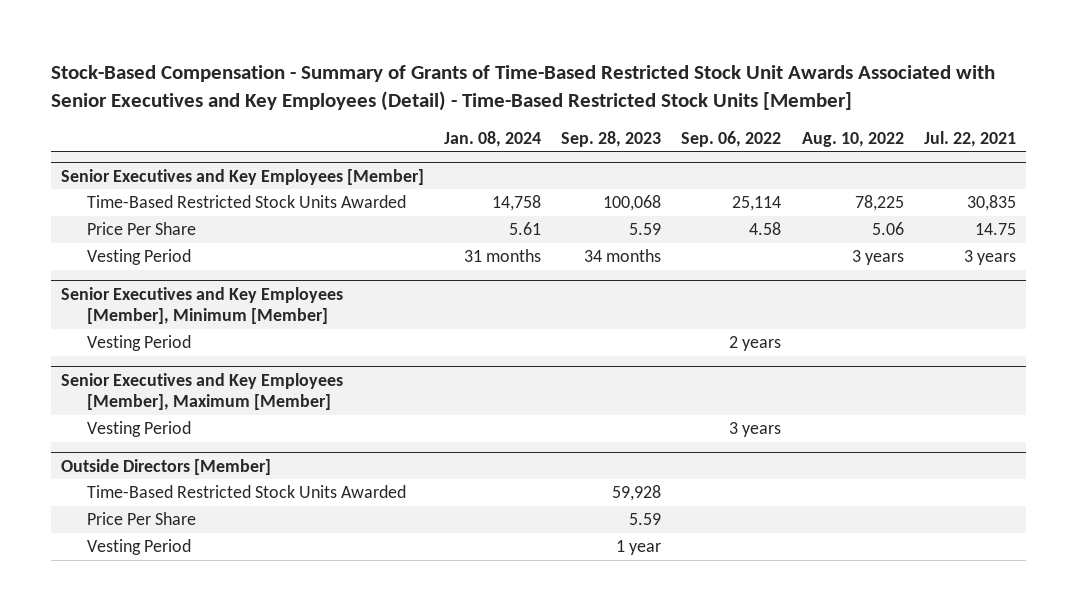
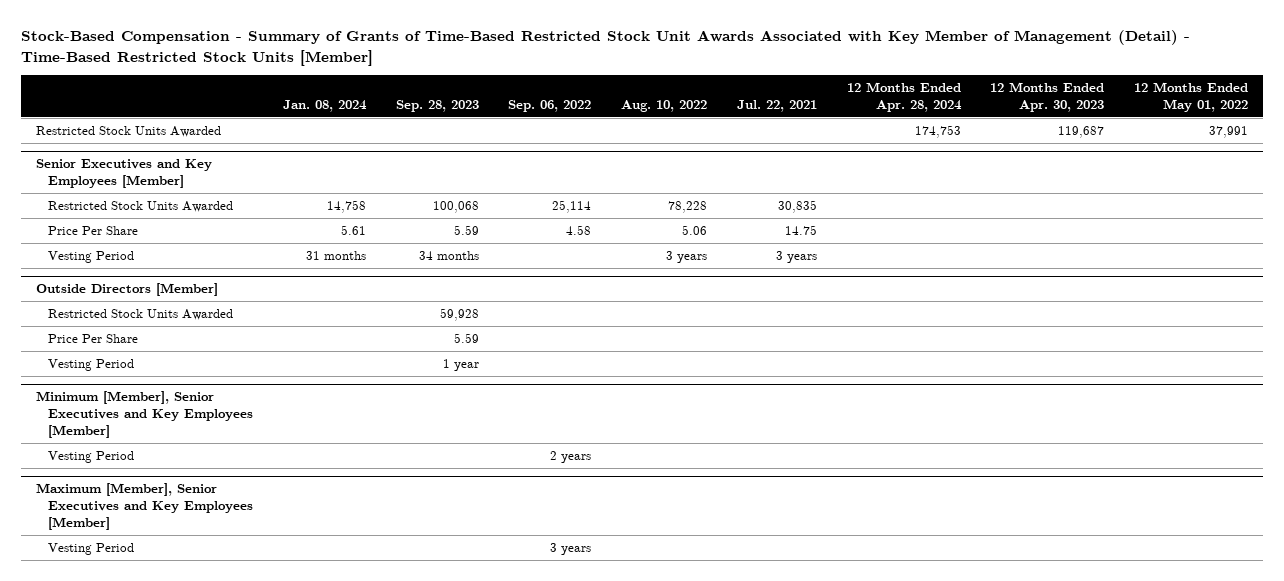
- Stock-Based Compensation - Summary of Grants of Time-Based Restricted Stock Unit Awards Associated with Senior Executives and Key Employees (Detail) - Time-Based Restricted Stock Units [Member]
+ Stock-Based Compensation - Summary of Grants of Time-Based Restricted Stock Unit Awards Associated with Key Member of Management (Detail) - Time-Based Restricted Stock Units [Member]
- | Jan. 08, 2024 | Sep. 28, 2023 | Sep. 06, 2022 | Aug. 10, 2022 | Jul. 22, 2021
+ | Jan. 08, 2024 | Sep. 28, 2023 | Sep. 06, 2022 | Aug. 10, 2022 | Jul. 22, 2021 | 12 Months Ended Apr. 28, 2024 | 12 Months Ended Apr. 30, 2023 | 12 Months Ended May 01, 2022
+ Restricted Stock Units Awarded | | | | | | 174,753 | 119,687 | 37,991
@ Senior Executives and Key Employees [Member]
- Time-Based Restricted Stock Units Awarded | 14,758 | 100,068 | 25,114 | 78,225 | 30,835
+ Restricted Stock Units Awarded | 14,758 | 100,068 | 25,114 | 78,228 | 30,835 | | |
- Senior Executives and Key Employees [Member], Minimum [Member]
- Vesting Period | | | 2 years | |
- Senior Executives and Key Employees [Member], Maximum [Member]
- Vesting Period | | | 3 years | |
@ Outside Directors [Member]
- Time-Based Restricted Stock Units Awarded | | 59,928 | | |
+ Restricted Stock Units Awarded | | 59,928 | | | | | |
+ Minimum [Member], Senior Executives and Key Employees [Member]
+ Vesting Period | | | 2 years | | | | |
+ Maximum [Member], Senior Executives and Key Employees [Member]
+ Vesting Period | | | 3 years | | | | |

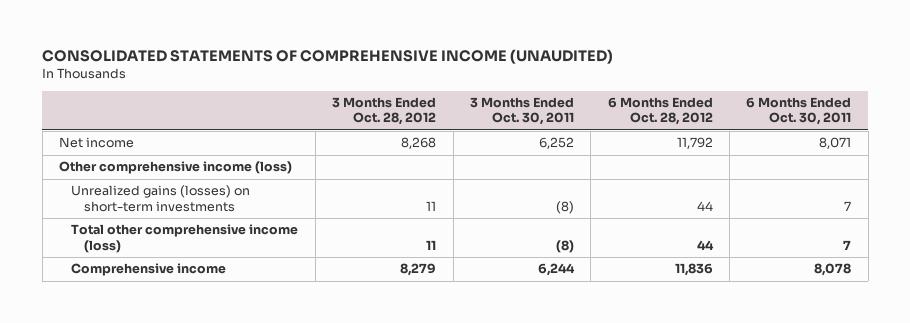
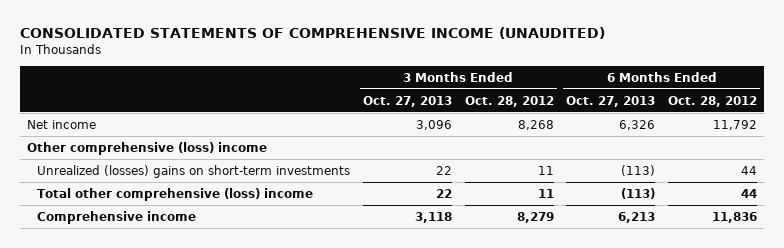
- | 3 Months Ended Oct. 28, 2012 | 3 Months Ended Oct. 30, 2011 | 6 Months Ended Oct. 28, 2012 | 6 Months Ended Oct. 30, 2011
+ | 3 Months Ended Oct. 27, 2013 | 3 Months Ended Oct. 28, 2012 | 6 Months Ended Oct. 27, 2013 | 6 Months Ended Oct. 28, 2012
- Other comprehensive income (loss)
- Unrealized gains (losses) on short-term investments | 11 | (8) | 44 | 7
- Total other comprehensive income (loss) | 11 | (8) | 44 | 7
+ Other comprehensive (loss) income
+ Unrealized (losses) gains on short-term investments | 22 | 11 | (113) | 44
+ Total other comprehensive (loss) income | 22 | 11 | (113) | 44

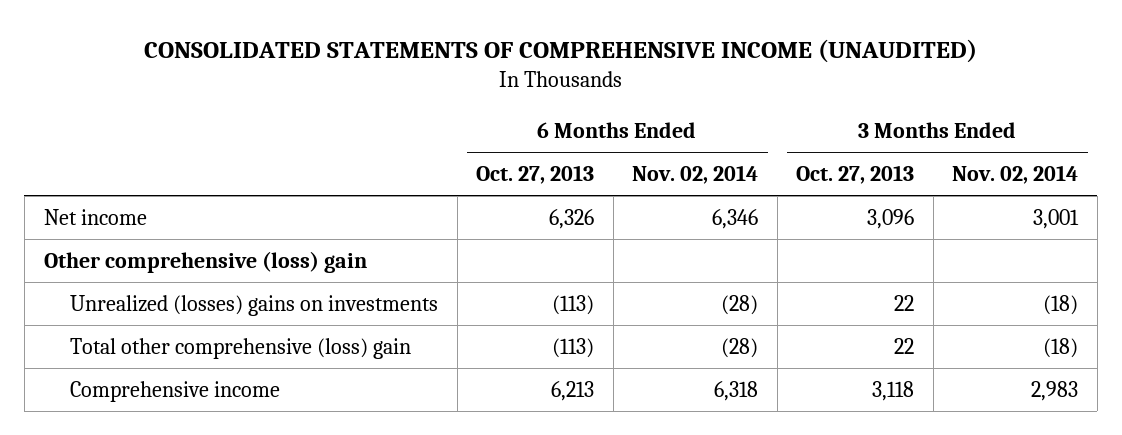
- | 3 Months Ended Oct. 27, 2013 | 3 Months Ended Oct. 28, 2012 | 6 Months Ended Oct. 27, 2013 | 6 Months Ended Oct. 28, 2012
+ | 6 Months Ended Oct. 27, 2013 | 6 Months Ended Nov. 02, 2014 | 3 Months Ended Oct. 27, 2013 | 3 Months Ended Nov. 02, 2014
- Other comprehensive (loss) income
- Unrealized (losses) gains on short-term investments | 22 | 11 | (113) | 44
- Total other comprehensive (loss) income | 22 | 11 | (113) | 44
+ Other comprehensive (loss) gain
+ Unrealized (losses) gains on investments | (113) | (28) | 22 | (18)
+ Total other comprehensive (loss) gain | (113) | (28) | 22 | (18)

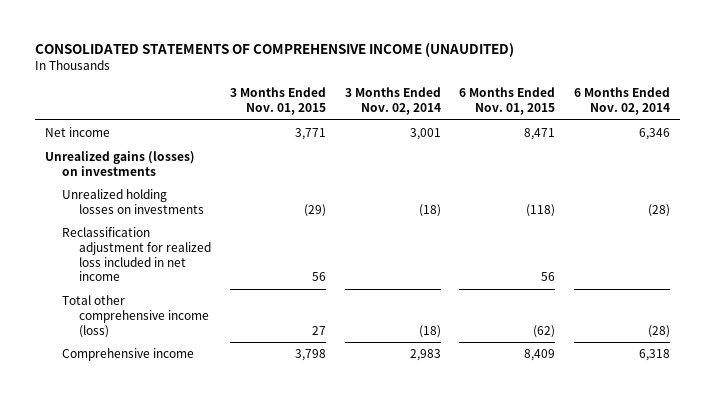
- | 6 Months Ended Oct. 27, 2013 | 6 Months Ended Nov. 02, 2014 | 3 Months Ended Oct. 27, 2013 | 3 Months Ended Nov. 02, 2014
+ | 3 Months Ended Nov. 01, 2015 | 3 Months Ended Nov. 02, 2014 | 6 Months Ended Nov. 01, 2015 | 6 Months Ended Nov. 02, 2014
- Other comprehensive (loss) gain
- Unrealized (losses) gains on investments | (113) | (28) | 22 | (18)
- Total other comprehensive (loss) gain | (113) | (28) | 22 | (18)
+ Unrealized gains (losses) on investments
+ Unrealized holding losses on investments | (29) | (18) | (118) | (28)
+ Reclassification adjustment for realized loss included in net income | 56 | | 56 |
+ Total other comprehensive income (loss) | 27 | (18) | (62) | (28)

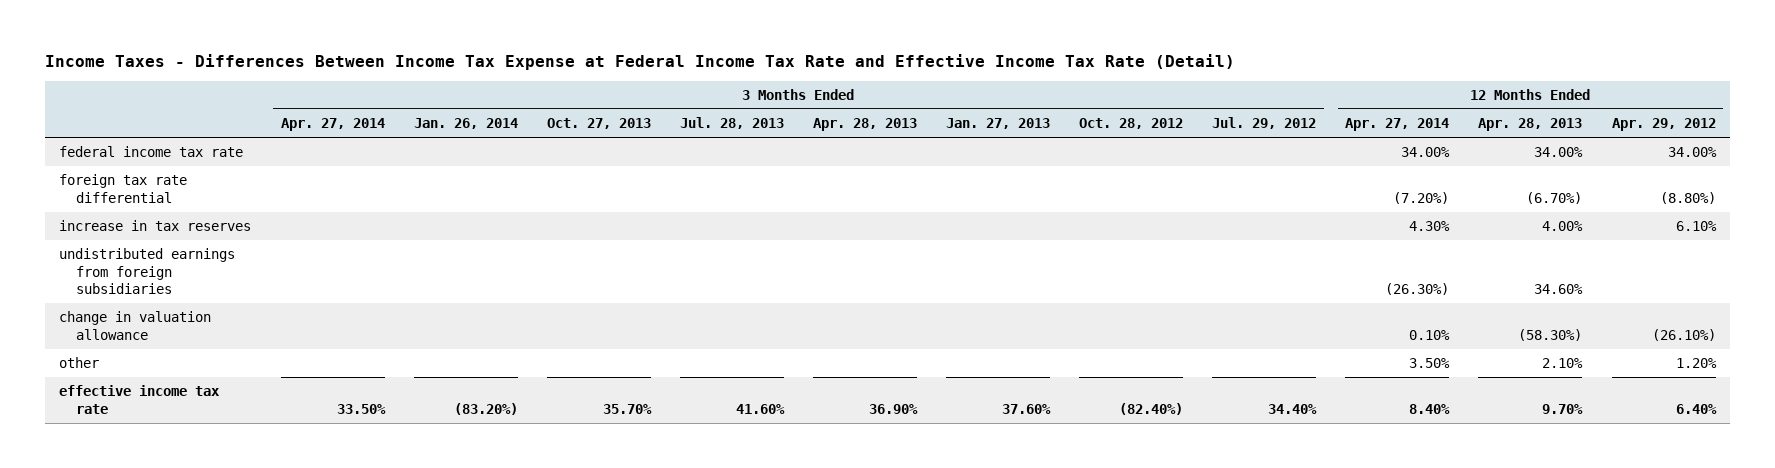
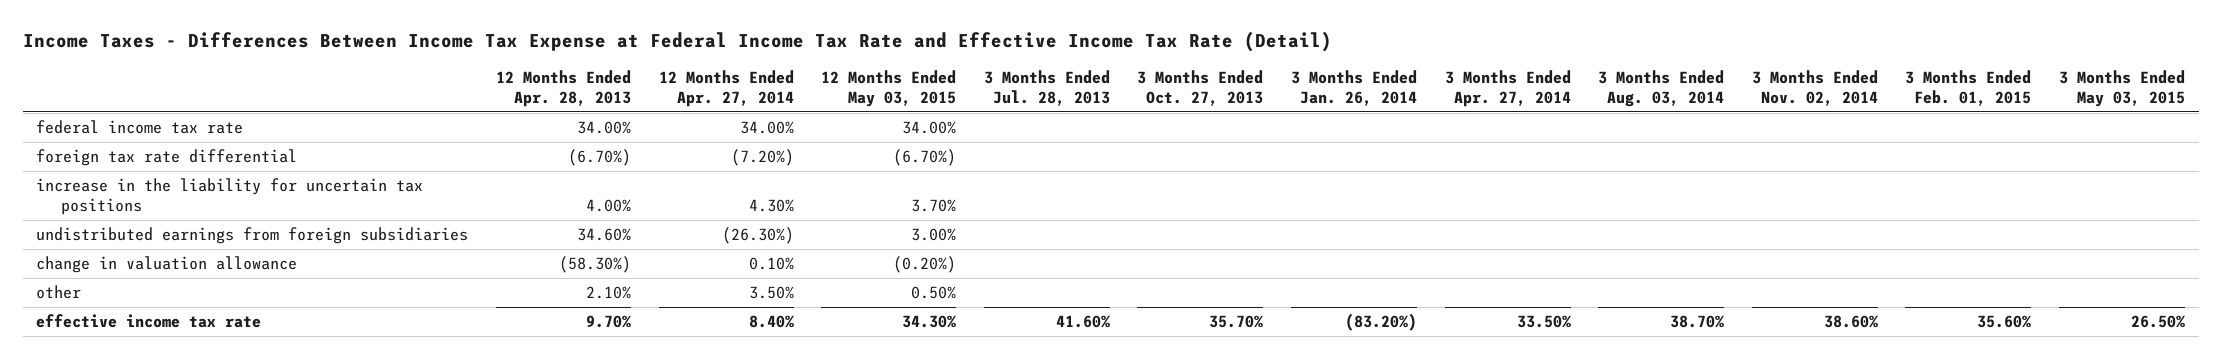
- | 3 Months Ended Apr. 27, 2014 | 3 Months Ended Jan. 26, 2014 | 3 Months Ended Oct. 27, 2013 | 3 Months Ended Jul. 28, 2013 | 3 Months Ended Apr. 28, 2013 | 3 Months Ended Jan. 27, 2013 | 3 Months Ended Oct. 28, 2012 | 3 Months Ended Jul. 29, 2012 | 12 Months Ended Apr. 27, 2014 | 12 Months Ended Apr. 28, 2013 | 12 Months Ended Apr. 29, 2012
+ | 12 Months Ended Apr. 28, 2013 | 12 Months Ended Apr. 27, 2014 | 12 Months Ended May 03, 2015 | 3 Months Ended Jul. 28, 2013 | 3 Months Ended Oct. 27, 2013 | 3 Months Ended Jan. 26, 2014 | 3 Months Ended Apr. 27, 2014 | 3 Months Ended Aug. 03, 2014 | 3 Months Ended Nov. 02, 2014 | 3 Months Ended Feb. 01, 2015 | 3 Months Ended May 03, 2015
- increase in tax reserves | | | | | | | | | 4.30% | 4.00% | 6.10%
+ increase in the liability for uncertain tax positions | 4.00% | 4.30% | 3.70% | | | | | | | |

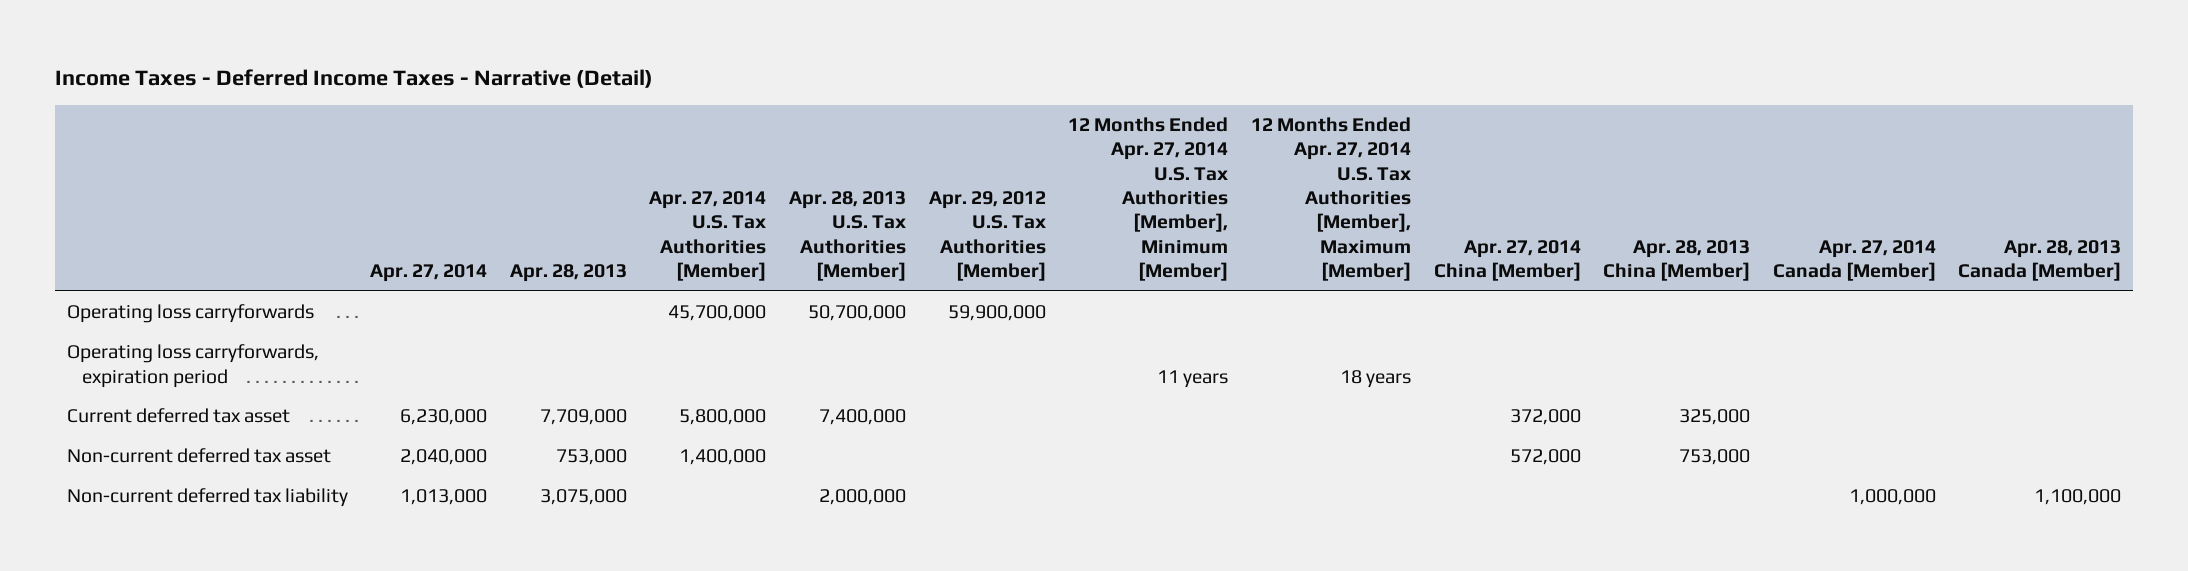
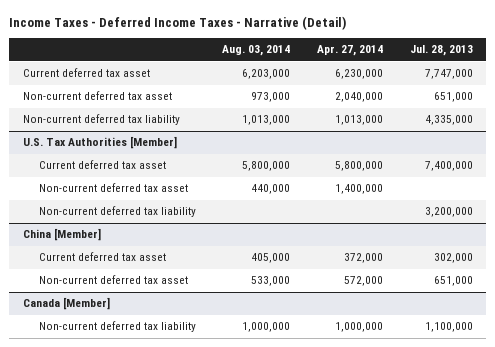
- | Apr. 27, 2014 | Apr. 28, 2013 | Apr. 27, 2014 U.S. Tax Authorities [Member] | Apr. 28, 2013 U.S. Tax Authorities [Member] | Apr. 29, 2012 U.S. Tax Authorities [Member] | 12 Months Ended Apr. 27, 2014 U.S. Tax Authorities [Member], Minimum [Member] | 12 Months Ended Apr. 27, 2014 U.S. Tax Authorities [Member], Maximum [Member] | Apr. 27, 2014 China [Member] | Apr. 28, 2013 China [Member] | Apr. 27, 2014 Canada [Member] | Apr. 28, 2013 Canada [Member]
+ | Aug. 03, 2014 | Apr. 27, 2014 | Jul. 28, 2013
- Operating loss carryforwards | | | 45,700,000 | 50,700,000 | 59,900,000 | | | | | |
- Operating loss carryforwards, expiration period | | | | | | 11 years | 18 years | | | |
+ U.S. Tax Authorities [Member]
+ Current deferred tax asset | 5,800,000 | 5,800,000 | 7,400,000
+ Non-current deferred tax asset | 440,000 | 1,400,000 |
+ Non-current deferred tax liability | | | 3,200,000
+ China [Member]
+ Current deferred tax asset | 405,000 | 372,000 | 302,000
+ Non-current deferred tax asset | 533,000 | 572,000 | 651,000
+ Canada [Member]
+ Non-current deferred tax liability | 1,000,000 | 1,000,000 | 1,100,000

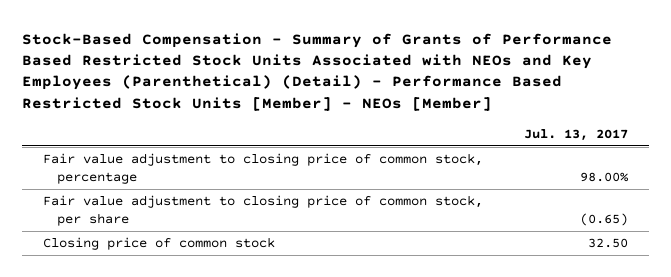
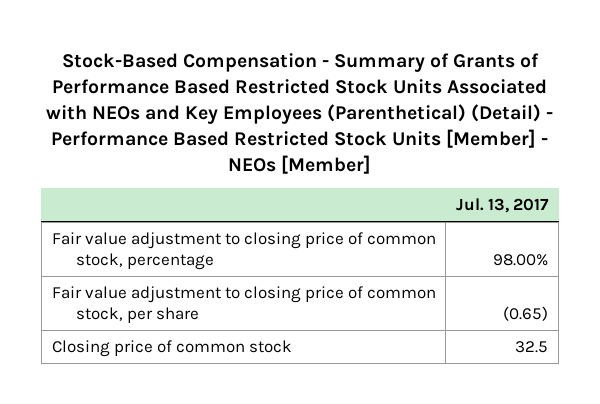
- Closing price of common stock | 32.50
+ Closing price of common stock | 32.5

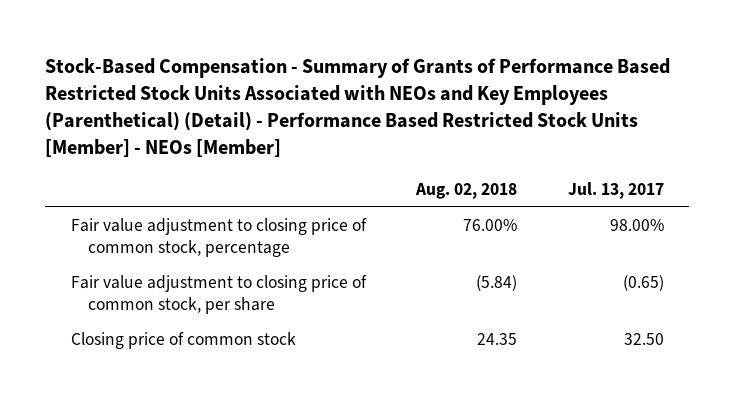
- | Jul. 13, 2017
+ | Aug. 02, 2018 | Jul. 13, 2017
- Closing price of common stock | 32.5
+ Closing price of common stock | 24.35 | 32.50

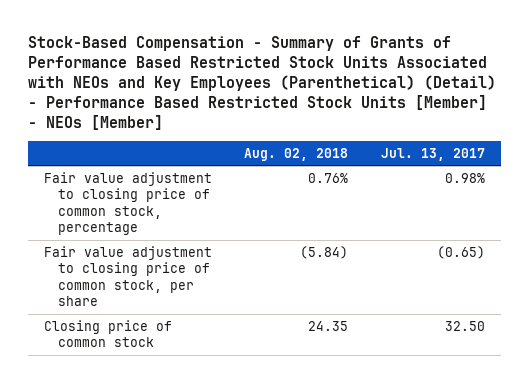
- Fair value adjustment to closing price of common stock, percentage | 76.00% | 98.00%
+ Fair value adjustment to closing price of common stock, percentage | 0.76% | 0.98%

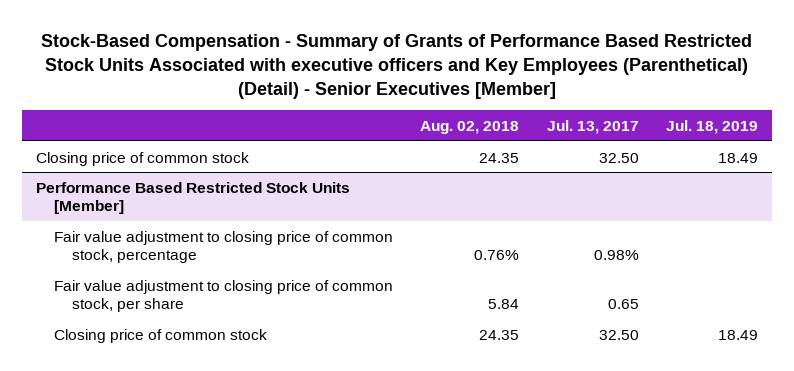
- Stock-Based Compensation - Summary of Grants of Performance Based Restricted Stock Units Associated with NEOs and Key Employees (Parenthetical) (Detail) - Performance Based Restricted Stock Units [Member] - NEOs [Member]
+ Stock-Based Compensation - Summary of Grants of Performance Based Restricted Stock Units Associated with executive officers and Key Employees (Parenthetical) (Detail) - Senior Executives [Member]
- | Aug. 02, 2018 | Jul. 13, 2017
+ | Aug. 02, 2018 | Jul. 13, 2017 | Jul. 18, 2019
+ Closing price of common stock | 24.35 | 32.50 | 18.49
+ Performance Based Restricted Stock Units [Member]
- Fair value adjustment to closing price of common stock, per share | (5.84) | (0.65)
+ Fair value adjustment to closing price of common stock, per share | 5.84 | 0.65 |

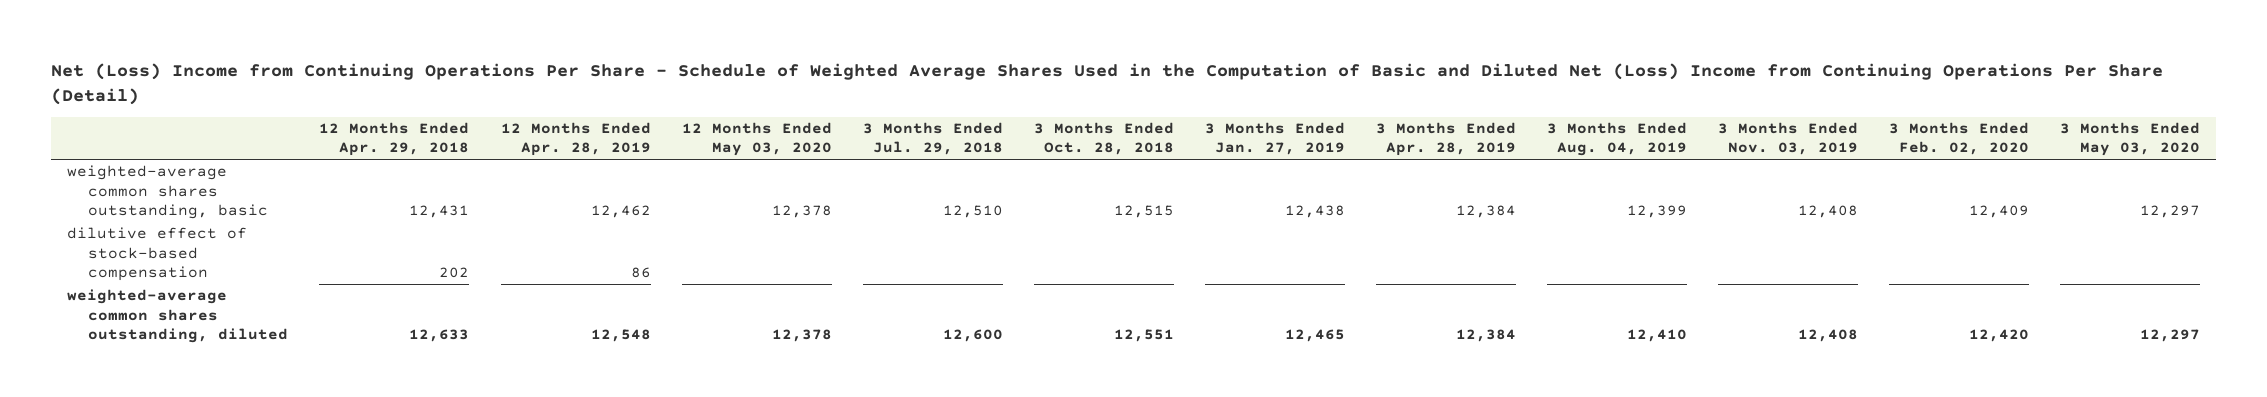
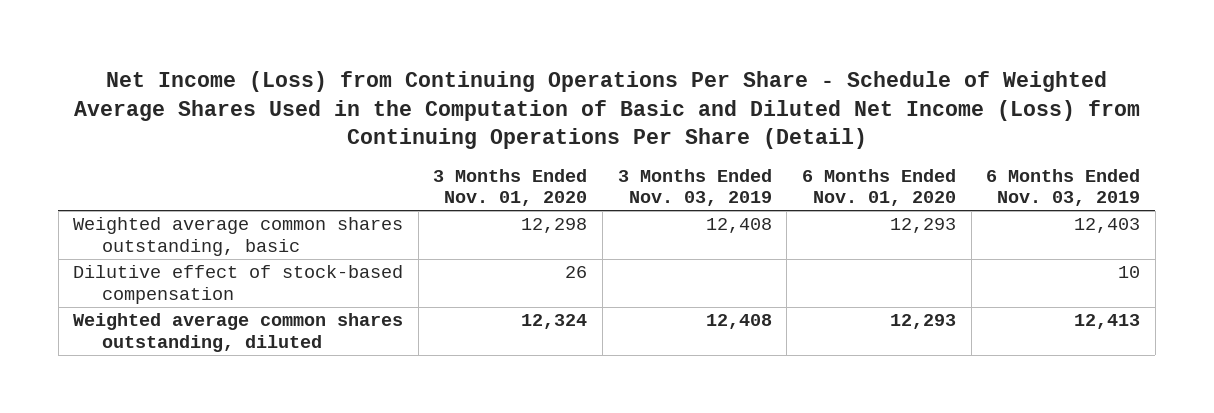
- Net (Loss) Income from Continuing Operations Per Share - Schedule of Weighted Average Shares Used in the Computation of Basic and Diluted Net (Loss) Income from Continuing Operations Per Share (Detail)
+ Net Income (Loss) from Continuing Operations Per Share - Schedule of Weighted Average Shares Used in the Computation of Basic and Diluted Net Income (Loss) from Continuing Operations Per Share (Detail)
- | 12 Months Ended Apr. 29, 2018 | 12 Months Ended Apr. 28, 2019 | 12 Months Ended May 03, 2020 | 3 Months Ended Jul. 29, 2018 | 3 Months Ended Oct. 28, 2018 | 3 Months Ended Jan. 27, 2019 | 3 Months Ended Apr. 28, 2019 | 3 Months Ended Aug. 04, 2019 | 3 Months Ended Nov. 03, 2019 | 3 Months Ended Feb. 02, 2020 | 3 Months Ended May 03, 2020
+ | 3 Months Ended Nov. 01, 2020 | 3 Months Ended Nov. 03, 2019 | 6 Months Ended Nov. 01, 2020 | 6 Months Ended Nov. 03, 2019
- weighted-average common shares outstanding, basic | 12,431 | 12,462 | 12,378 | 12,510 | 12,515 | 12,438 | 12,384 | 12,399 | 12,408 | 12,409 | 12,297
- dilutive effect of stock-based compensation | 202 | 86 | | | | | | | | |
- weighted-average common shares outstanding, diluted | 12,633 | 12,548 | 12,378 | 12,600 | 12,551 | 12,465 | 12,384 | 12,410 | 12,408 | 12,420 | 12,297
+ Weighted average common shares outstanding, basic | 12,298 | 12,408 | 12,293 | 12,403
+ Dilutive effect of stock-based compensation | 26 | | | 10
+ Weighted average common shares outstanding, diluted | 12,324 | 12,408 | 12,293 | 12,413

